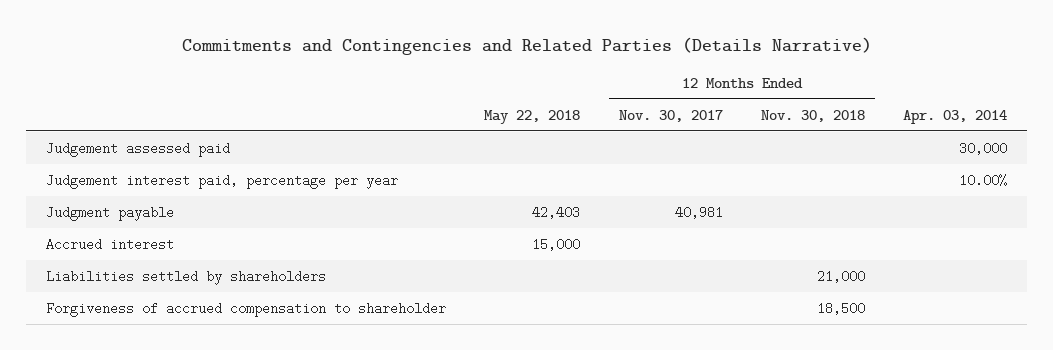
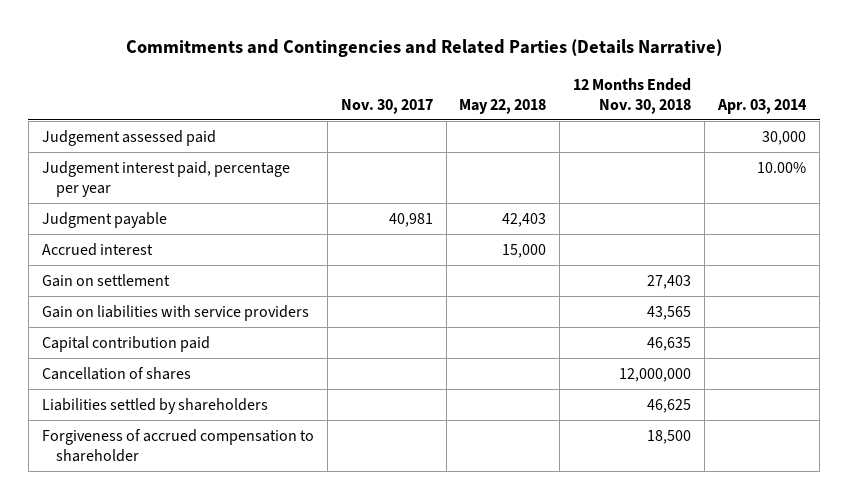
- | May 22, 2018 | 12 Months Ended Nov. 30, 2017 | 12 Months Ended Nov. 30, 2018 | Apr. 03, 2014
+ | Nov. 30, 2017 | May 22, 2018 | 12 Months Ended Nov. 30, 2018 | Apr. 03, 2014
- Liabilities settled by shareholders | | | 21,000 |
+ Gain on settlement | | | 27,403 |
+ Gain on liabilities with service providers | | | 43,565 |
+ Capital contribution paid | | | 46,635 |
+ Cancellation of shares | | | 12,000,000 |
+ Liabilities settled by shareholders | | | 46,625 |

